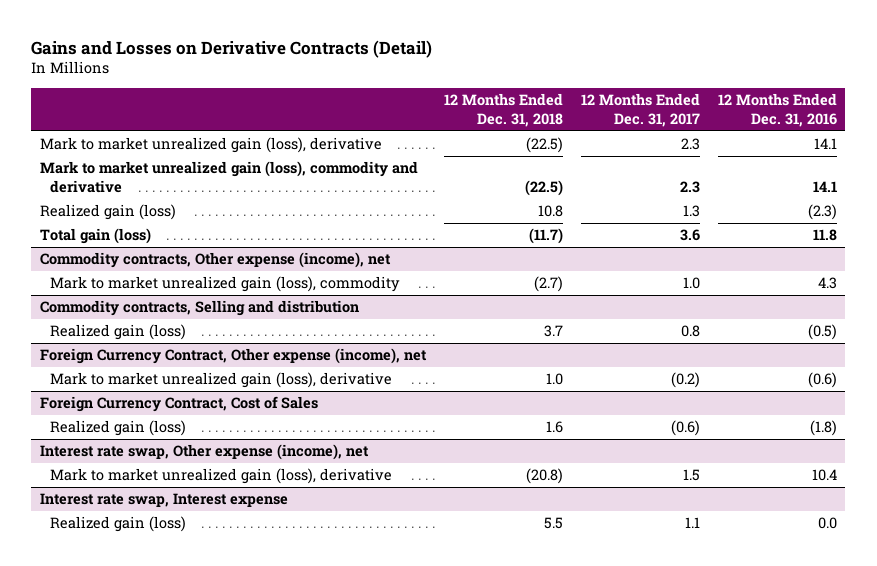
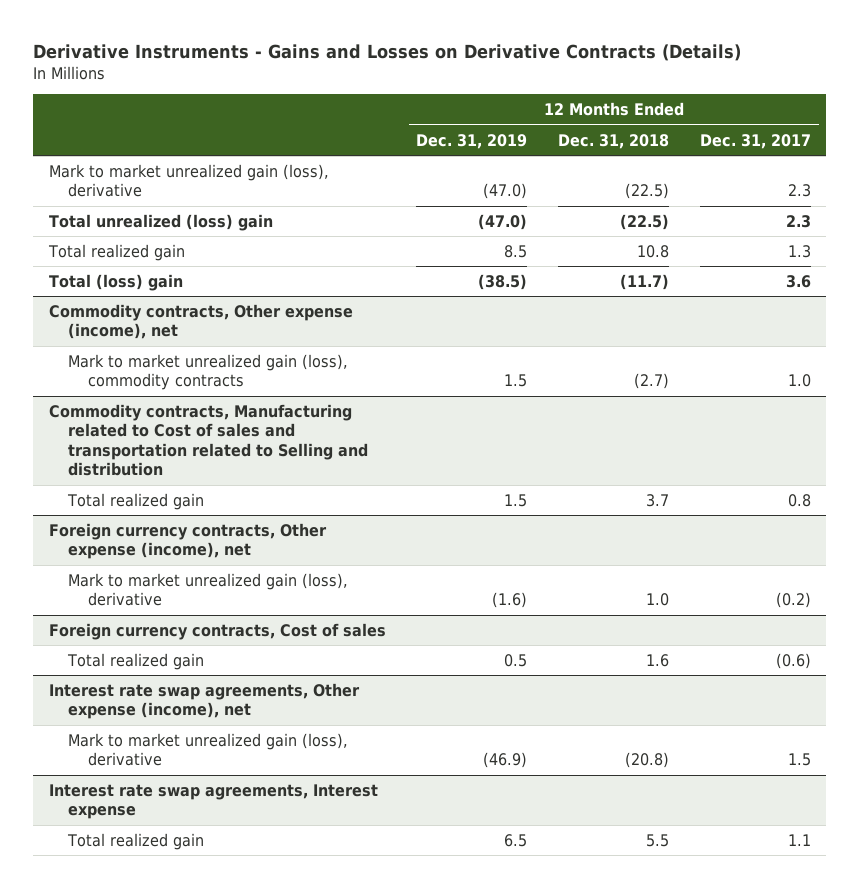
- Gains and Losses on Derivative Contracts (Detail)
+ Derivative Instruments - Gains and Losses on Derivative Contracts (Details)
- | 12 Months Ended Dec. 31, 2018 | 12 Months Ended Dec. 31, 2017 | 12 Months Ended Dec. 31, 2016
+ | 12 Months Ended Dec. 31, 2019 | 12 Months Ended Dec. 31, 2018 | 12 Months Ended Dec. 31, 2017
- Mark to market unrealized gain (loss), commodity and derivative | (22.5) | 2.3 | 14.1
- Realized gain (loss) | 10.8 | 1.3 | (2.3)
- Total gain (loss) | (11.7) | 3.6 | 11.8
+ Total unrealized (loss) gain | (47.0) | (22.5) | 2.3
+ Total realized gain | 8.5 | 10.8 | 1.3
+ Total (loss) gain | (38.5) | (11.7) | 3.6
@ Commodity contracts, Other expense (income), net
- Mark to market unrealized gain (loss), commodity | (2.7) | 1.0 | 4.3
- Commodity contracts, Selling and distribution
- Realized gain (loss) | 3.7 | 0.8 | (0.5)
- Foreign Currency Contract, Other expense (income), net
@ Commodity contracts, Other expense (income), net
+ Mark to market unrealized gain (loss), commodity contracts | 1.5 | (2.7) | 1.0
+ Commodity contracts, Manufacturing related to Cost of sales and transportation related to Selling and distribution
+ Total realized gain | 1.5 | 3.7 | 0.8
+ Foreign currency contracts, Other expense (income), net
- Foreign Currency Contract, Cost of Sales
- Realized gain (loss) | 1.6 | (0.6) | (1.8)
- Interest rate swap, Other expense (income), net
+ Foreign currency contracts, Cost of sales
+ Total realized gain | 0.5 | 1.6 | (0.6)
+ Interest rate swap agreements, Other expense (income), net
- Interest rate swap, Interest expense
- Realized gain (loss) | 5.5 | 1.1 | 0.0
+ Interest rate swap agreements, Interest expense
+ Total realized gain | 6.5 | 5.5 | 1.1

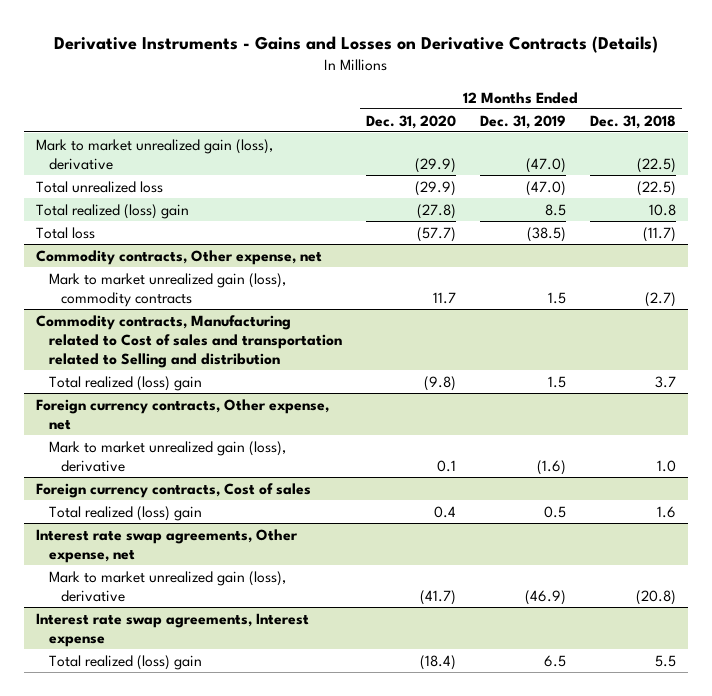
- | 12 Months Ended Dec. 31, 2019 | 12 Months Ended Dec. 31, 2018 | 12 Months Ended Dec. 31, 2017
+ | 12 Months Ended Dec. 31, 2020 | 12 Months Ended Dec. 31, 2019 | 12 Months Ended Dec. 31, 2018
- Total unrealized (loss) gain | (47.0) | (22.5) | 2.3
- Total realized gain | 8.5 | 10.8 | 1.3
- Total (loss) gain | (38.5) | (11.7) | 3.6
- Commodity contracts, Other expense (income), net
+ Total unrealized loss | (29.9) | (47.0) | (22.5)
+ Total realized (loss) gain | (27.8) | 8.5 | 10.8
+ Total loss | (57.7) | (38.5) | (11.7)
+ Commodity contracts, Other expense, net
@ Commodity contracts, Manufacturing related to Cost of sales and transportation related to Selling and distribution
- Total realized gain | 1.5 | 3.7 | 0.8
- Foreign currency contracts, Other expense (income), net
@ Commodity contracts, Manufacturing related to Cost of sales and transportation related to Selling and distribution
+ Total realized (loss) gain | (9.8) | 1.5 | 3.7
+ Foreign currency contracts, Other expense, net
@ Foreign currency contracts, Cost of sales
- Total realized gain | 0.5 | 1.6 | (0.6)
- Interest rate swap agreements, Other expense (income), net
@ Foreign currency contracts, Cost of sales
+ Total realized (loss) gain | 0.4 | 0.5 | 1.6
+ Interest rate swap agreements, Other expense, net
@ Interest rate swap agreements, Interest expense
- Total realized gain | 6.5 | 5.5 | 1.1
+ Total realized (loss) gain | (18.4) | 6.5 | 5.5

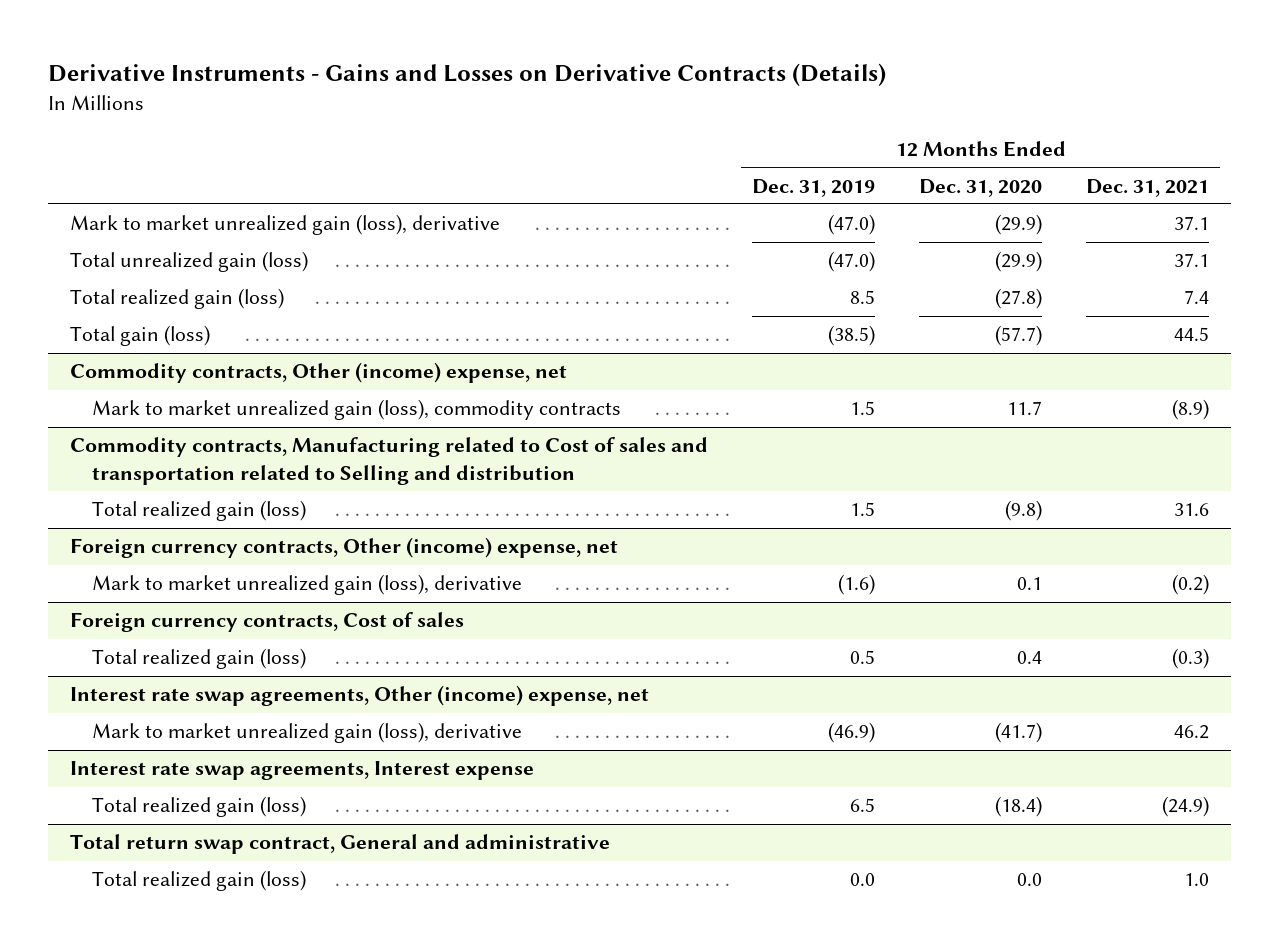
- | 12 Months Ended Dec. 31, 2020 | 12 Months Ended Dec. 31, 2019 | 12 Months Ended Dec. 31, 2018
+ | 12 Months Ended Dec. 31, 2019 | 12 Months Ended Dec. 31, 2020 | 12 Months Ended Dec. 31, 2021
- Total unrealized loss | (29.9) | (47.0) | (22.5)
- Total realized (loss) gain | (27.8) | 8.5 | 10.8
- Total loss | (57.7) | (38.5) | (11.7)
- Commodity contracts, Other expense, net
+ Total unrealized gain (loss) | (47.0) | (29.9) | 37.1
+ Total realized gain (loss) | 8.5 | (27.8) | 7.4
+ Total gain (loss) | (38.5) | (57.7) | 44.5
+ Commodity contracts, Other (income) expense, net
@ Commodity contracts, Manufacturing related to Cost of sales and transportation related to Selling and distribution
- Total realized (loss) gain | (9.8) | 1.5 | 3.7
- Foreign currency contracts, Other expense, net
@ Commodity contracts, Manufacturing related to Cost of sales and transportation related to Selling and distribution
+ Total realized gain (loss) | 1.5 | (9.8) | 31.6
+ Foreign currency contracts, Other (income) expense, net
@ Foreign currency contracts, Cost of sales
- Total realized (loss) gain | 0.4 | 0.5 | 1.6
- Interest rate swap agreements, Other expense, net
@ Foreign currency contracts, Cost of sales
+ Total realized gain (loss) | 0.5 | 0.4 | (0.3)
+ Interest rate swap agreements, Other (income) expense, net
@ Interest rate swap agreements, Interest expense
- Total realized (loss) gain | (18.4) | 6.5 | 5.5
+ Total realized gain (loss) | 6.5 | (18.4) | (24.9)
+ Total return swap contract, General and administrative
+ Total realized gain (loss) | 0.0 | 0.0 | 1.0

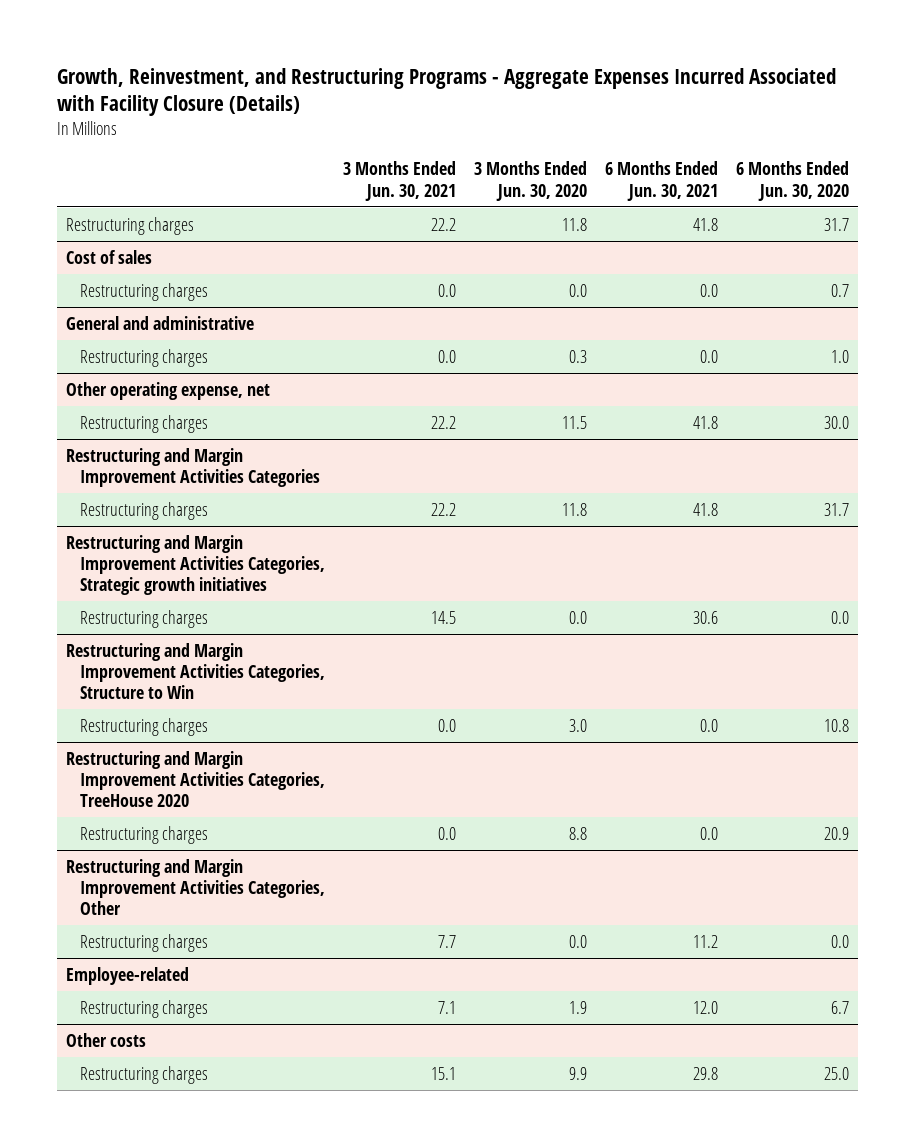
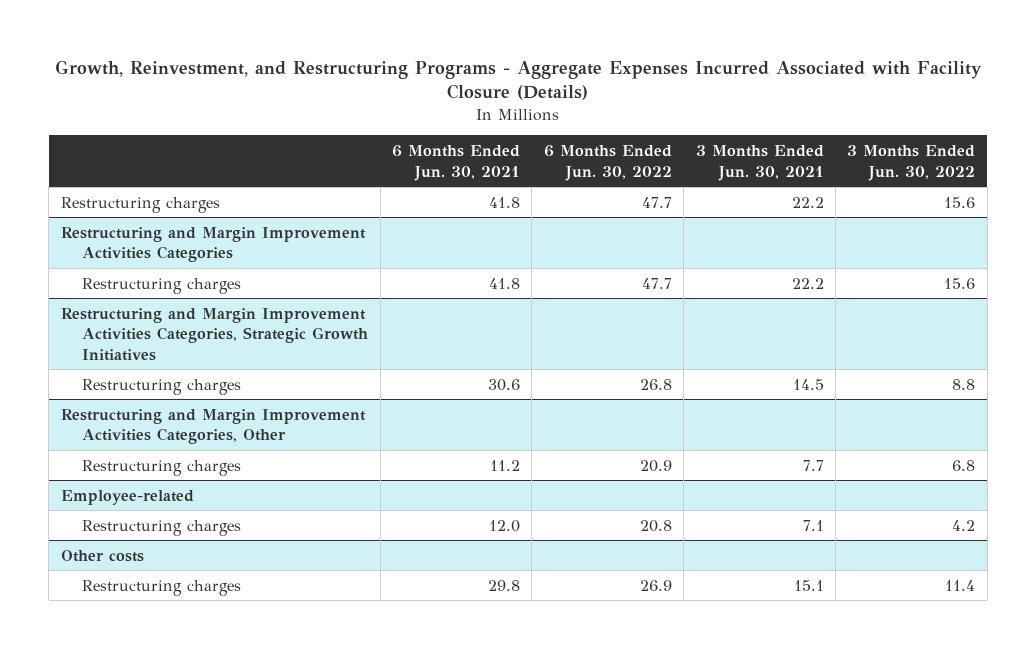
- | 3 Months Ended Jun. 30, 2021 | 3 Months Ended Jun. 30, 2020 | 6 Months Ended Jun. 30, 2021 | 6 Months Ended Jun. 30, 2020
+ | 6 Months Ended Jun. 30, 2021 | 6 Months Ended Jun. 30, 2022 | 3 Months Ended Jun. 30, 2021 | 3 Months Ended Jun. 30, 2022
- Cost of sales
- Restructuring charges | 0.0 | 0.0 | 0.0 | 0.7
- General and administrative
- Restructuring charges | 0.0 | 0.3 | 0.0 | 1.0
- Other operating expense, net
- Restructuring charges | 22.2 | 11.5 | 41.8 | 30.0
- Restructuring and Margin Improvement Activities Categories, Strategic growth initiatives
+ Restructuring and Margin Improvement Activities Categories, Strategic Growth Initiatives
- Restructuring and Margin Improvement Activities Categories, Structure to Win
- Restructuring charges | 0.0 | 3.0 | 0.0 | 10.8
- Restructuring and Margin Improvement Activities Categories, TreeHouse 2020
- Restructuring charges | 0.0 | 8.8 | 0.0 | 20.9

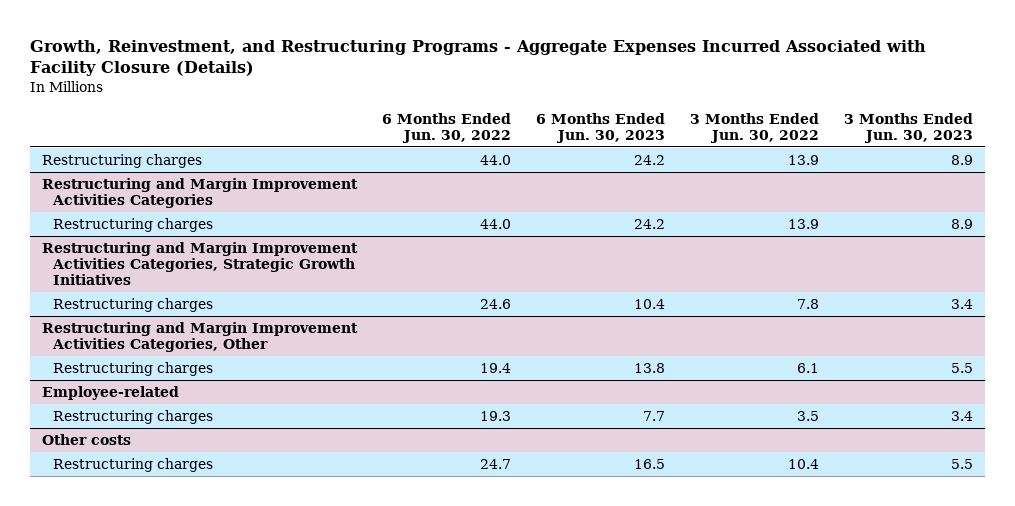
- | 6 Months Ended Jun. 30, 2021 | 6 Months Ended Jun. 30, 2022 | 3 Months Ended Jun. 30, 2021 | 3 Months Ended Jun. 30, 2022
+ | 6 Months Ended Jun. 30, 2022 | 6 Months Ended Jun. 30, 2023 | 3 Months Ended Jun. 30, 2022 | 3 Months Ended Jun. 30, 2023
- Restructuring charges | 41.8 | 47.7 | 22.2 | 15.6
+ Restructuring charges | 44.0 | 24.2 | 13.9 | 8.9
@ Restructuring and Margin Improvement Activities Categories
- Restructuring charges | 41.8 | 47.7 | 22.2 | 15.6
+ Restructuring charges | 44.0 | 24.2 | 13.9 | 8.9
@ Restructuring and Margin Improvement Activities Categories, Strategic Growth Initiatives
- Restructuring charges | 30.6 | 26.8 | 14.5 | 8.8
+ Restructuring charges | 24.6 | 10.4 | 7.8 | 3.4
@ Restructuring and Margin Improvement Activities Categories, Other
- Restructuring charges | 11.2 | 20.9 | 7.7 | 6.8
+ Restructuring charges | 19.4 | 13.8 | 6.1 | 5.5
@ Employee-related
- Restructuring charges | 12.0 | 20.8 | 7.1 | 4.2
+ Restructuring charges | 19.3 | 7.7 | 3.5 | 3.4
@ Other costs
- Restructuring charges | 29.8 | 26.9 | 15.1 | 11.4
+ Restructuring charges | 24.7 | 16.5 | 10.4 | 5.5

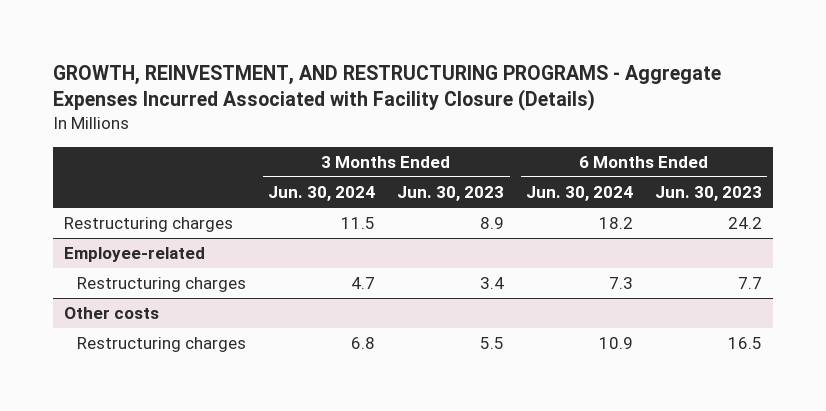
- Growth, Reinvestment, and Restructuring Programs - Aggregate Expenses Incurred Associated with Facility Closure (Details)
+ GROWTH, REINVESTMENT, AND RESTRUCTURING PROGRAMS - Aggregate Expenses Incurred Associated with Facility Closure (Details)
- | 6 Months Ended Jun. 30, 2022 | 6 Months Ended Jun. 30, 2023 | 3 Months Ended Jun. 30, 2022 | 3 Months Ended Jun. 30, 2023
+ | 3 Months Ended Jun. 30, 2024 | 3 Months Ended Jun. 30, 2023 | 6 Months Ended Jun. 30, 2024 | 6 Months Ended Jun. 30, 2023
- Restructuring and Margin Improvement Activities Categories
- Restructuring charges | 44.0 | 24.2 | 13.9 | 8.9
- Restructuring and Margin Improvement Activities Categories, Strategic Growth Initiatives
- Restructuring charges | 24.6 | 10.4 | 7.8 | 3.4
- Restructuring and Margin Improvement Activities Categories, Other
- Restructuring charges | 19.4 | 13.8 | 6.1 | 5.5

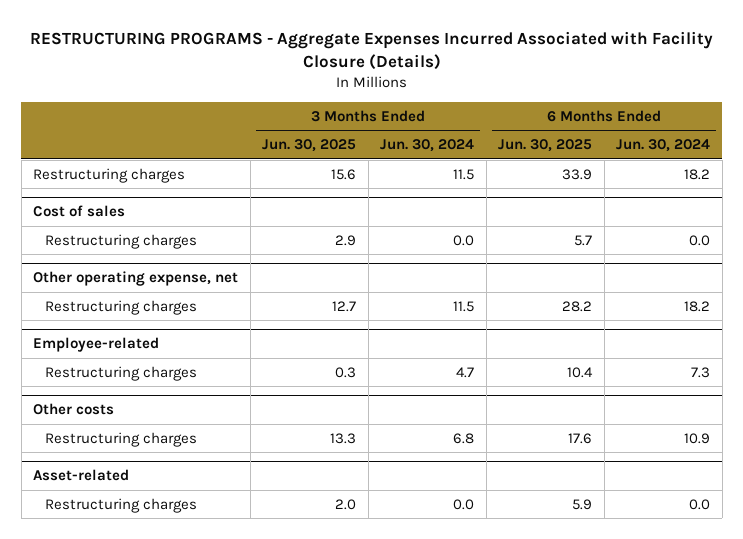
- GROWTH, REINVESTMENT, AND RESTRUCTURING PROGRAMS - Aggregate Expenses Incurred Associated with Facility Closure (Details)
+ RESTRUCTURING PROGRAMS - Aggregate Expenses Incurred Associated with Facility Closure (Details)
- | 3 Months Ended Jun. 30, 2024 | 3 Months Ended Jun. 30, 2023 | 6 Months Ended Jun. 30, 2024 | 6 Months Ended Jun. 30, 2023
+ | 3 Months Ended Jun. 30, 2025 | 3 Months Ended Jun. 30, 2024 | 6 Months Ended Jun. 30, 2025 | 6 Months Ended Jun. 30, 2024
+ Cost of sales
+ Restructuring charges | 2.9 | 0.0 | 5.7 | 0.0
+ Other operating expense, net
+ Restructuring charges | 12.7 | 11.5 | 28.2 | 18.2
+ Asset-related
+ Restructuring charges | 2.0 | 0.0 | 5.9 | 0.0

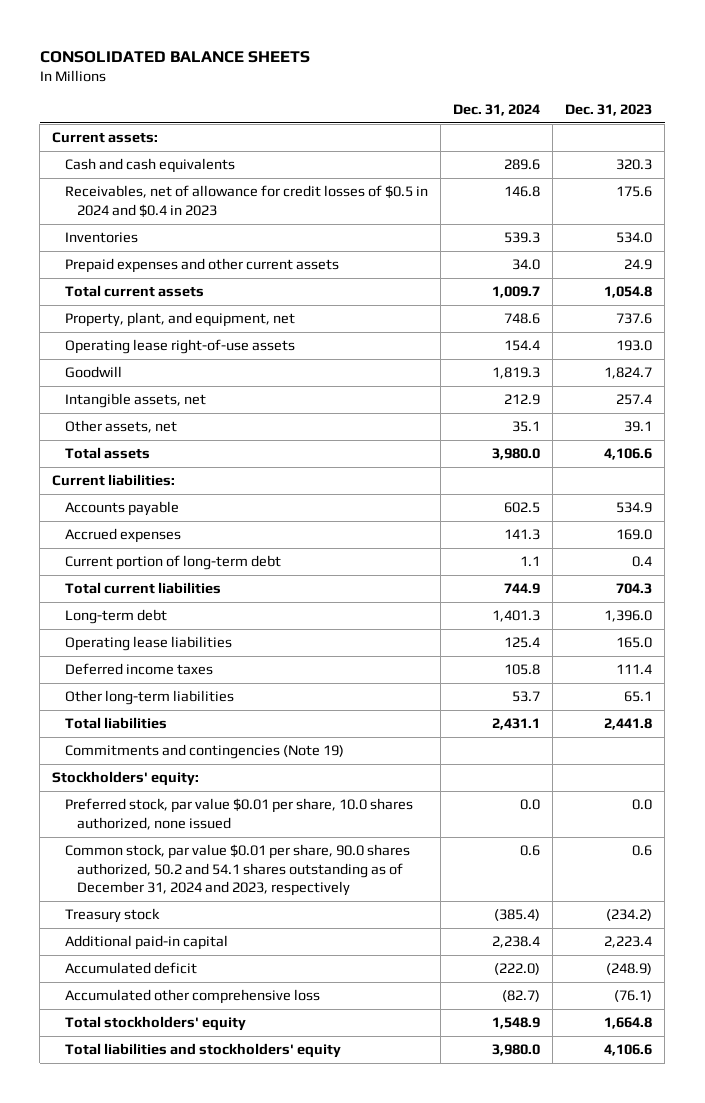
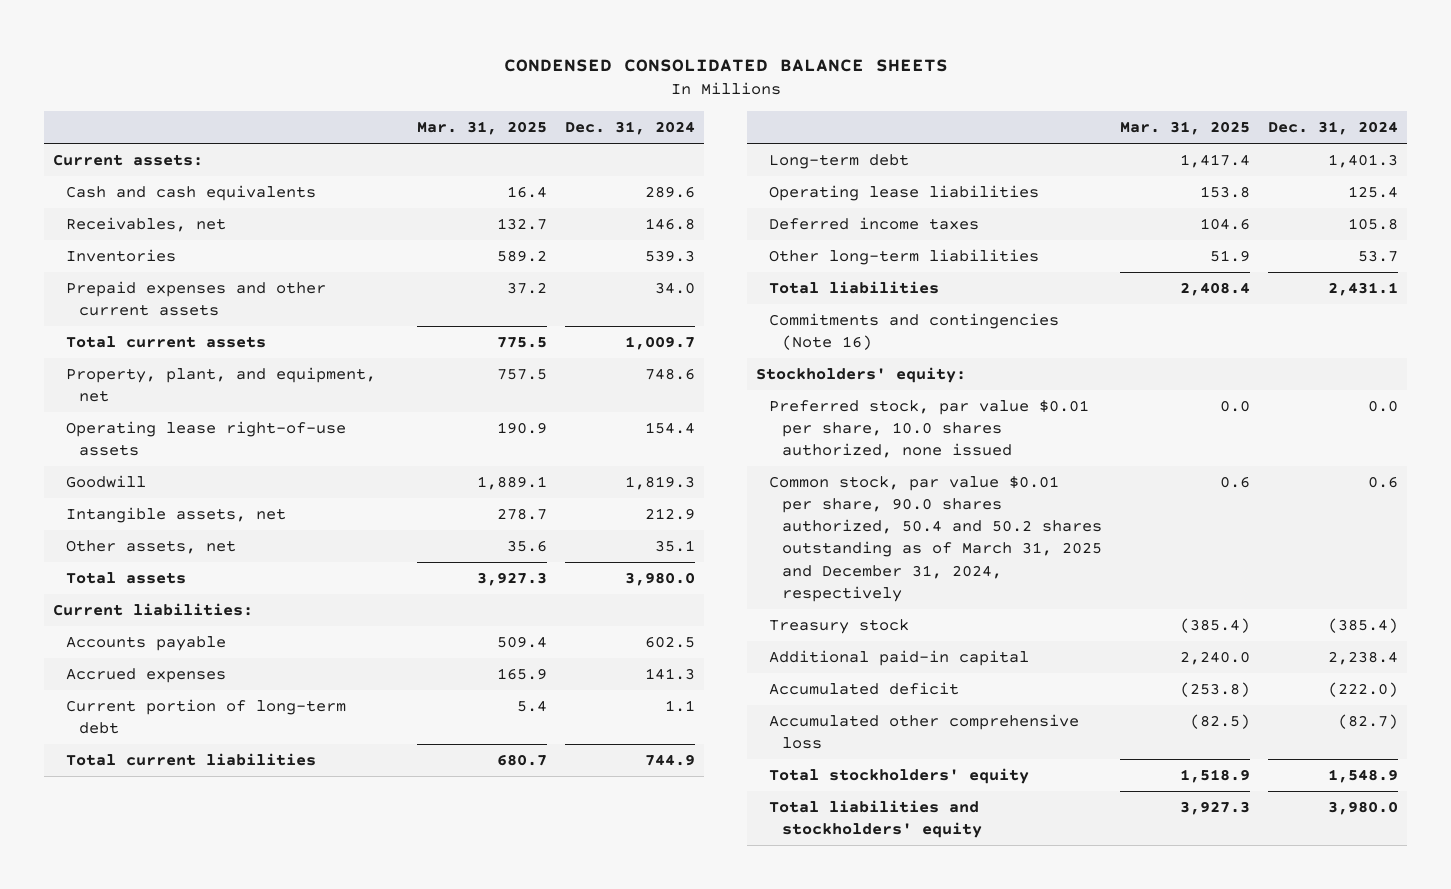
- CONSOLIDATED BALANCE SHEETS
+ CONDENSED CONSOLIDATED BALANCE SHEETS
- | Dec. 31, 2024 | Dec. 31, 2023
+ | Mar. 31, 2025 | Dec. 31, 2024
- Receivables, net of allowance for credit losses of $0.5 in 2024 and $0.4 in 2023 | 146.8 | 175.6
+ Receivables, net | 132.7 | 146.8
- Commitments and contingencies (Note 19)
+ Commitments and contingencies (Note 16)
- Common stock, par value $0.01 per share, 90.0 shares authorized, 50.2 and 54.1 shares outstanding as of December 31, 2024 and 2023, respectively | 0.6 | 0.6
+ Common stock, par value $0.01 per share, 90.0 shares authorized, 50.4 and 50.2 shares outstanding as of March 31, 2025 and December 31, 2024, respectively | 0.6 | 0.6

